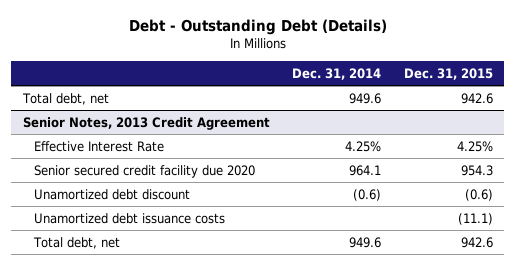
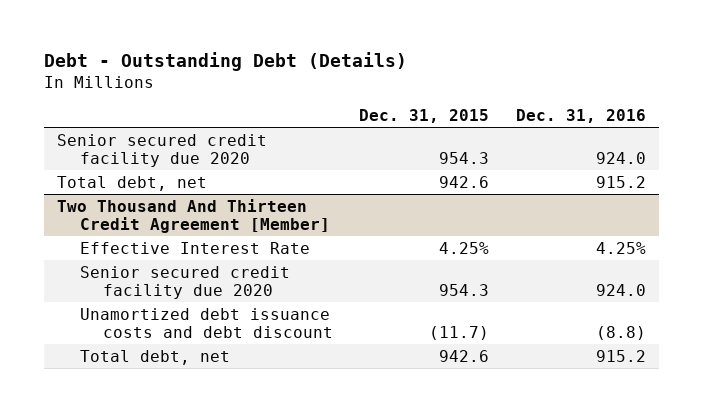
- | Dec. 31, 2014 | Dec. 31, 2015
+ | Dec. 31, 2015 | Dec. 31, 2016
+ Senior secured credit facility due 2020 | 954.3 | 924.0
- Senior Notes, 2013 Credit Agreement
+ Two Thousand And Thirteen Credit Agreement [Member]
- Unamortized debt discount | (0.6) | (0.6)
- Unamortized debt issuance costs | | (11.1)
+ Unamortized debt issuance costs and debt discount | (11.7) | (8.8)

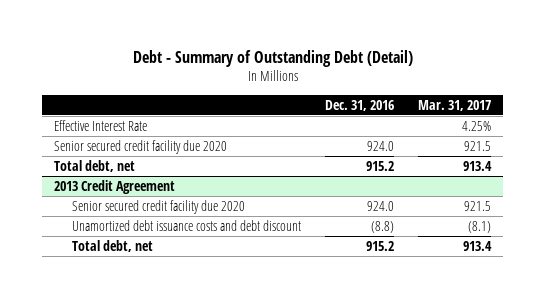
- Debt - Outstanding Debt (Details)
+ Debt - Summary of Outstanding Debt (Detail)
- | Dec. 31, 2015 | Dec. 31, 2016
+ | Dec. 31, 2016 | Mar. 31, 2017
+ Effective Interest Rate | | 4.25%
- Two Thousand And Thirteen Credit Agreement [Member]
- Effective Interest Rate | 4.25% | 4.25%
+ 2013 Credit Agreement

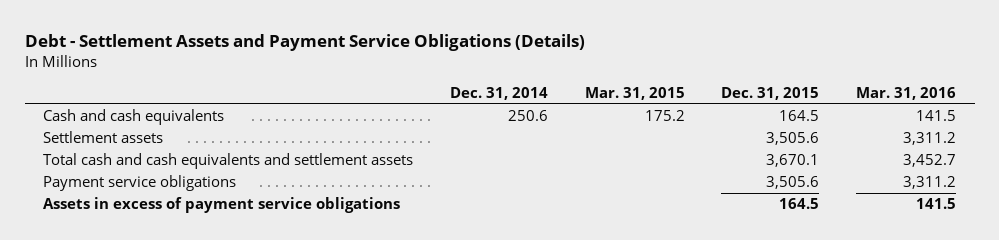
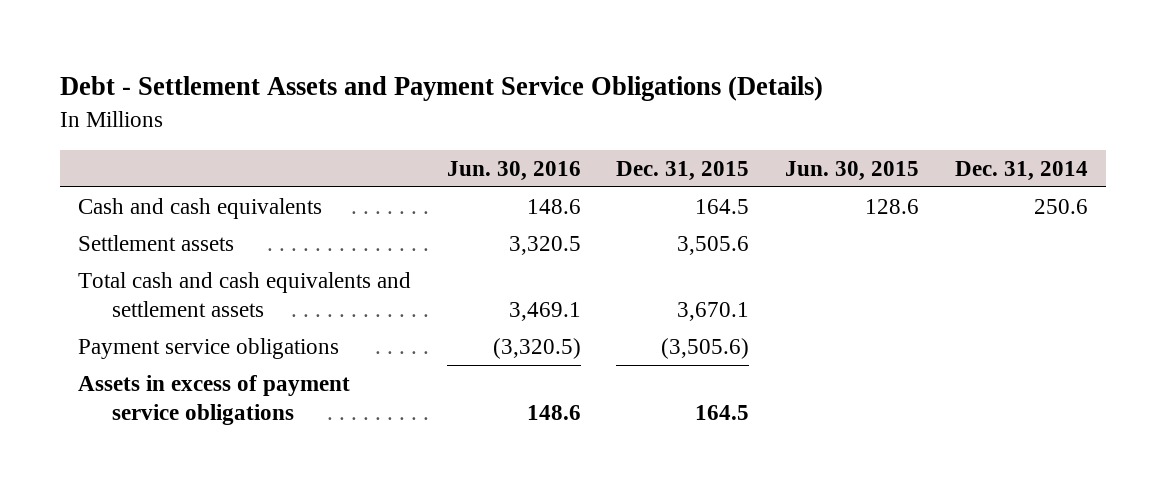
- | Dec. 31, 2014 | Mar. 31, 2015 | Dec. 31, 2015 | Mar. 31, 2016
+ | Jun. 30, 2016 | Dec. 31, 2015 | Jun. 30, 2015 | Dec. 31, 2014
- Payment service obligations | | | 3,505.6 | 3,311.2
+ Payment service obligations | (3,320.5) | (3,505.6) | |

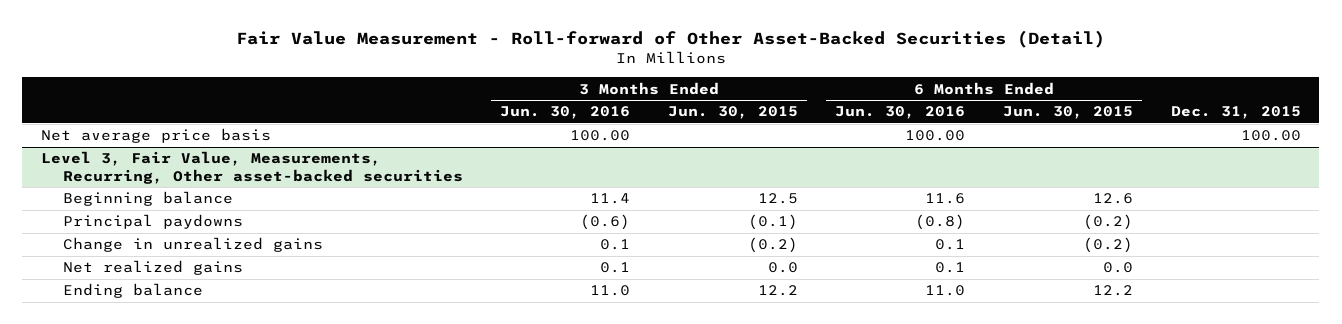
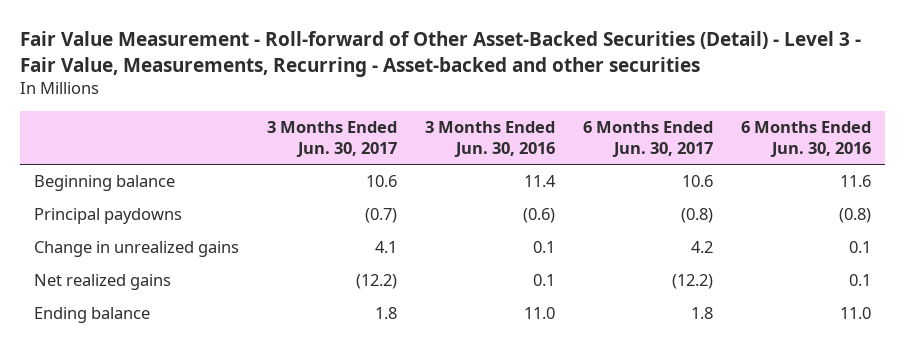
- Fair Value Measurement - Roll-forward of Other Asset-Backed Securities (Detail)
+ Fair Value Measurement - Roll-forward of Other Asset-Backed Securities (Detail) - Level 3 - Fair Value, Measurements, Recurring - Asset-backed and other securities
- | 3 Months Ended Jun. 30, 2016 | 3 Months Ended Jun. 30, 2015 | 6 Months Ended Jun. 30, 2016 | 6 Months Ended Jun. 30, 2015 | Dec. 31, 2015
+ | 3 Months Ended Jun. 30, 2017 | 3 Months Ended Jun. 30, 2016 | 6 Months Ended Jun. 30, 2017 | 6 Months Ended Jun. 30, 2016
- Net average price basis | 100.00 | | 100.00 | | 100.00
- Level 3, Fair Value, Measurements, Recurring, Other asset-backed securities

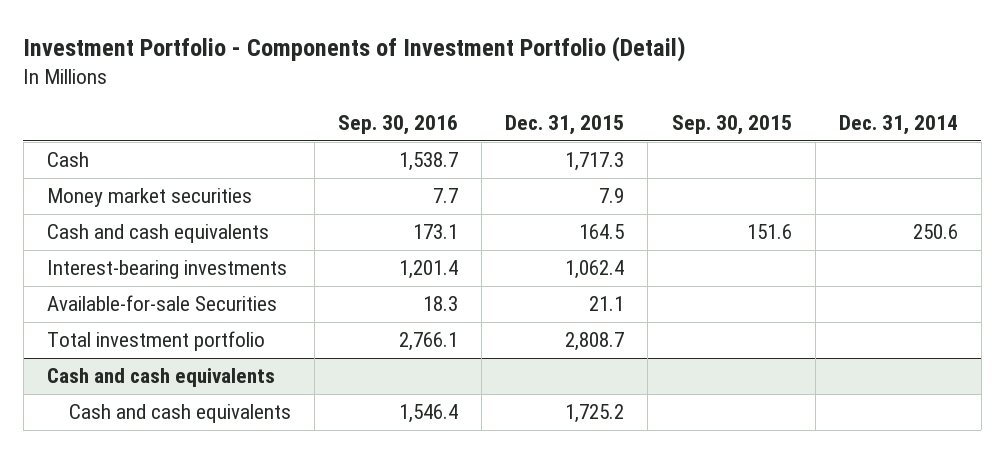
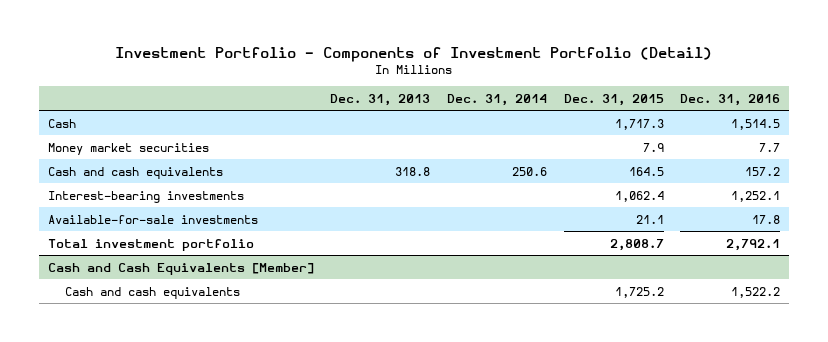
- | Sep. 30, 2016 | Dec. 31, 2015 | Sep. 30, 2015 | Dec. 31, 2014
+ | Dec. 31, 2013 | Dec. 31, 2014 | Dec. 31, 2015 | Dec. 31, 2016
- Available-for-sale Securities | 18.3 | 21.1 | |
+ Available-for-sale investments | | | 21.1 | 17.8
- Cash and cash equivalents
+ Cash and Cash Equivalents [Member]

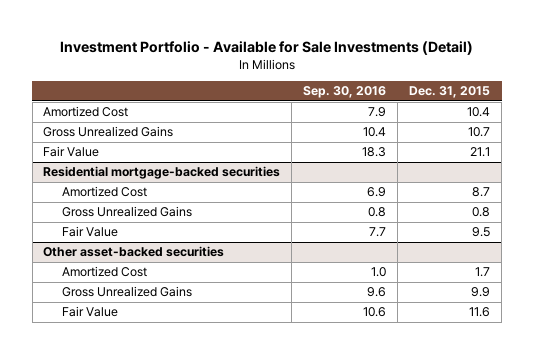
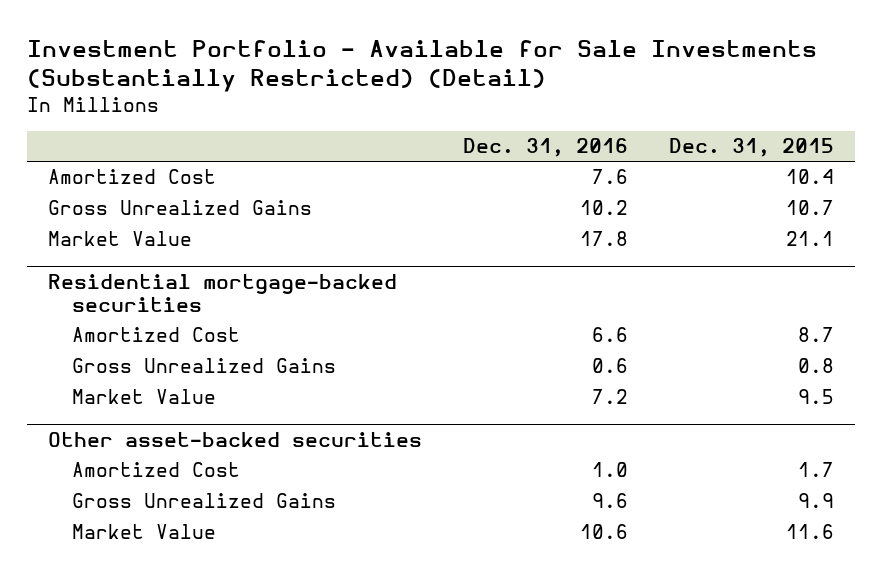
- Investment Portfolio - Available for Sale Investments (Detail)
+ Investment Portfolio - Available for Sale Investments (Substantially Restricted) (Detail)
- | Sep. 30, 2016 | Dec. 31, 2015
+ | Dec. 31, 2016 | Dec. 31, 2015
- Fair Value | 18.3 | 21.1
+ Market Value | 17.8 | 21.1
@ Residential mortgage-backed securities
- Fair Value | 7.7 | 9.5
+ Market Value | 7.2 | 9.5
@ Other asset-backed securities
- Fair Value | 10.6 | 11.6
+ Market Value | 10.6 | 11.6

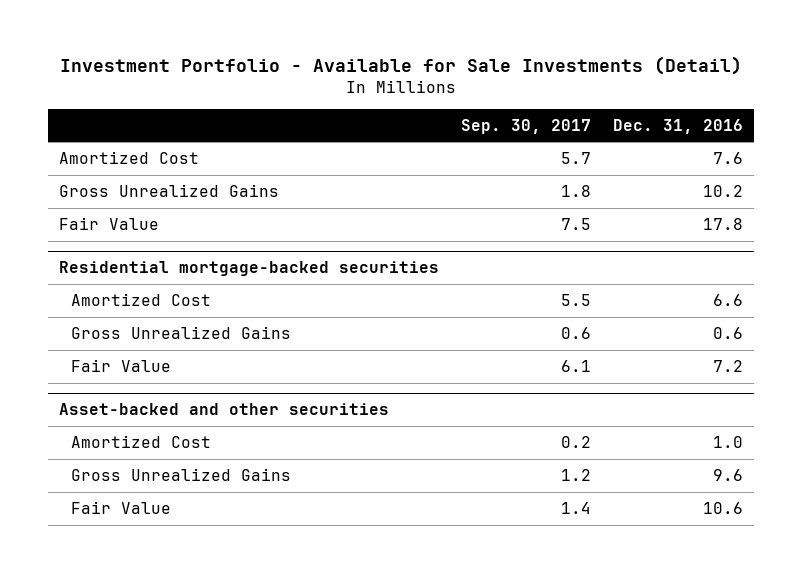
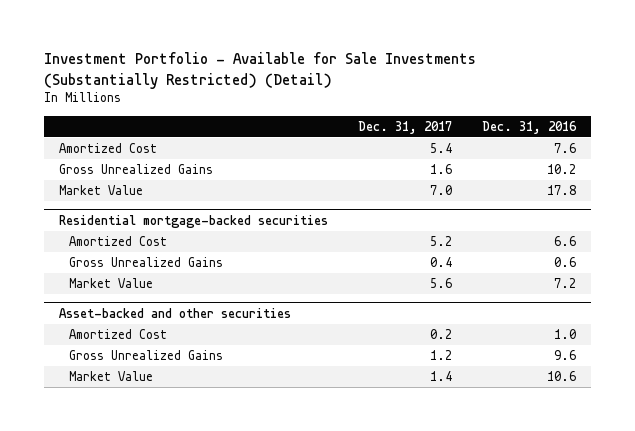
- Investment Portfolio - Available for Sale Investments (Detail)
+ Investment Portfolio - Available for Sale Investments (Substantially Restricted) (Detail)
- | Sep. 30, 2017 | Dec. 31, 2016
+ | Dec. 31, 2017 | Dec. 31, 2016
- Fair Value | 7.5 | 17.8
+ Market Value | 7.0 | 17.8
@ Residential mortgage-backed securities
- Fair Value | 6.1 | 7.2
+ Market Value | 5.6 | 7.2
@ Asset-backed and other securities
- Fair Value | 1.4 | 10.6
+ Market Value | 1.4 | 10.6

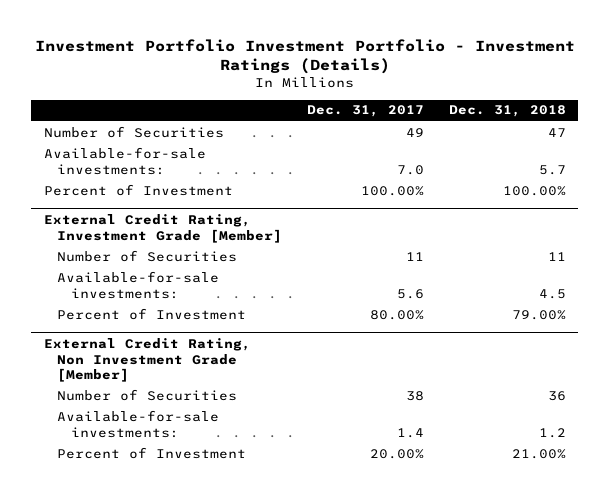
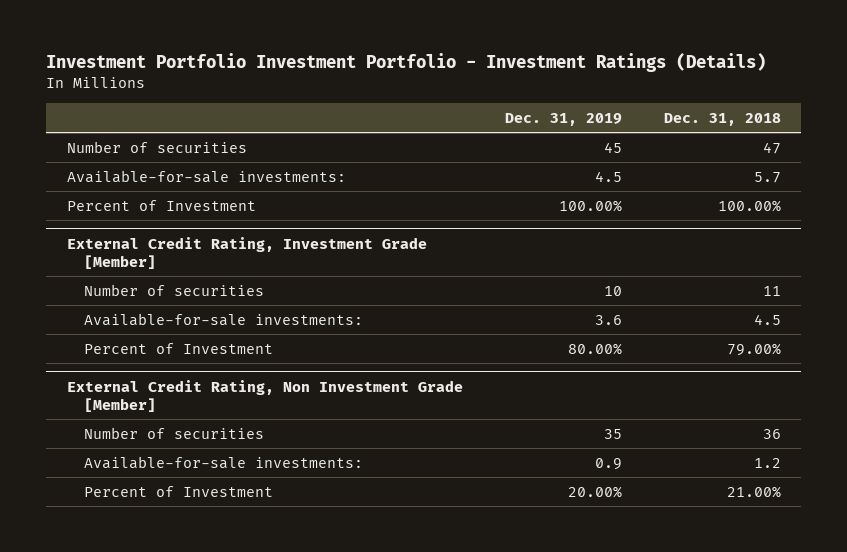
- | Dec. 31, 2017 | Dec. 31, 2018
+ | Dec. 31, 2019 | Dec. 31, 2018
- Number of Securities | 49 | 47
+ Number of securities | 45 | 47
@ External Credit Rating, Investment Grade [Member]
- Number of Securities | 11 | 11
+ Number of securities | 10 | 11
@ External Credit Rating, Non Investment Grade [Member]
- Number of Securities | 38 | 36
+ Number of securities | 35 | 36

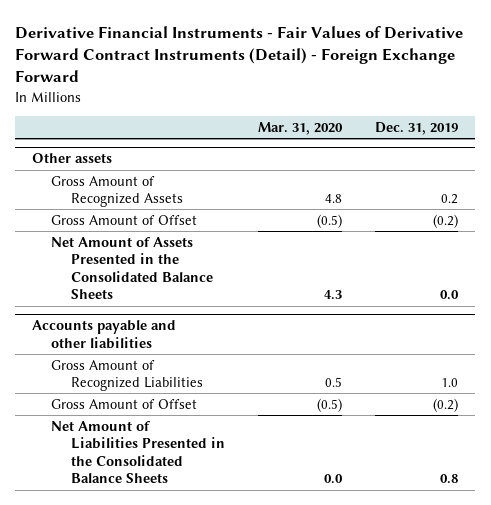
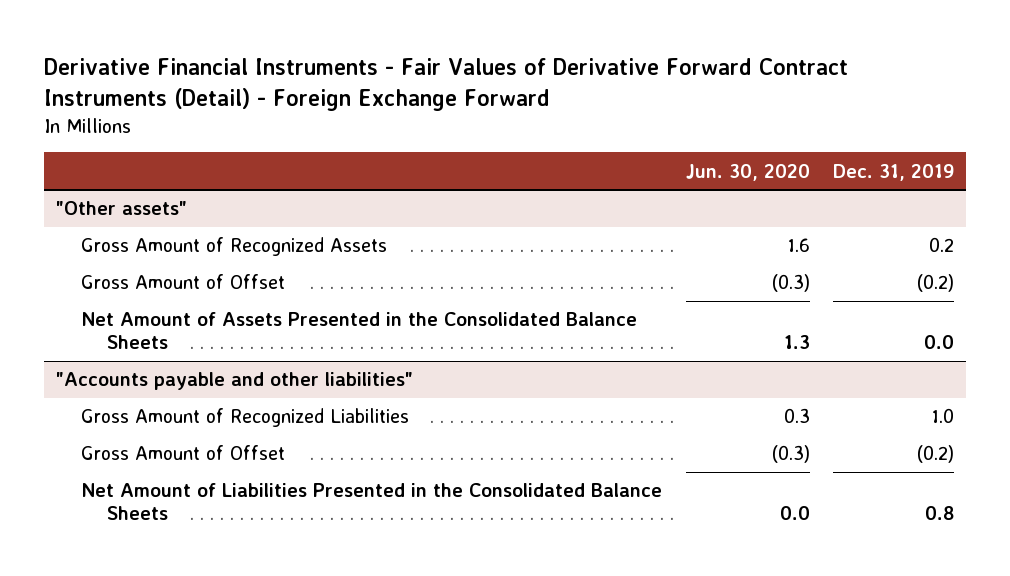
- | Mar. 31, 2020 | Dec. 31, 2019
+ | Jun. 30, 2020 | Dec. 31, 2019
- Other assets
+ "Other assets"
- Accounts payable and other liabilities
+ "Accounts payable and other liabilities"

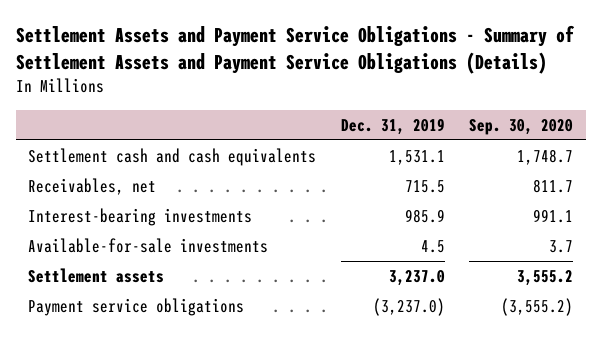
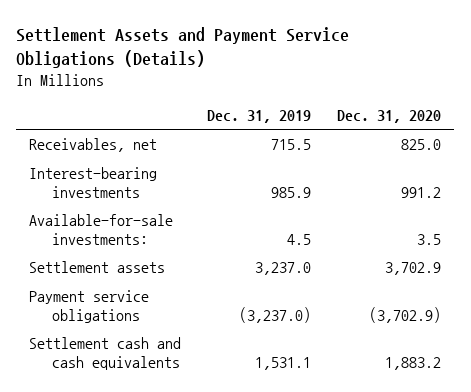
- Settlement Assets and Payment Service Obligations - Summary of Settlement Assets and Payment Service Obligations (Details)
+ Settlement Assets and Payment Service Obligations (Details)
- | Dec. 31, 2019 | Sep. 30, 2020
+ | Dec. 31, 2019 | Dec. 31, 2020
- Available-for-sale investments | 4.5 | 3.7
+ Available-for-sale investments: | 4.5 | 3.5
moved down: Settlement cash and cash equivalents | 1,531.1 | 1,883.2

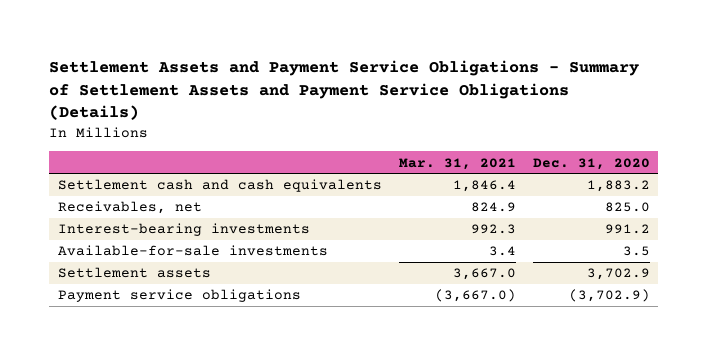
- Settlement Assets and Payment Service Obligations (Details)
+ Settlement Assets and Payment Service Obligations - Summary of Settlement Assets and Payment Service Obligations (Details)
- | Dec. 31, 2019 | Dec. 31, 2020
+ | Mar. 31, 2021 | Dec. 31, 2020
moved up: Settlement cash and cash equivalents | 1,846.4 | 1,883.2
- Available-for-sale investments: | 4.5 | 3.5
+ Available-for-sale investments | 3.4 | 3.5

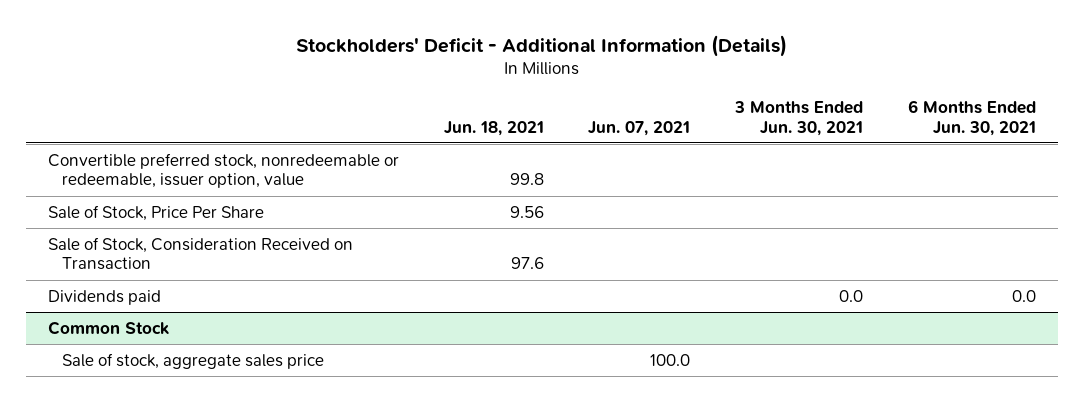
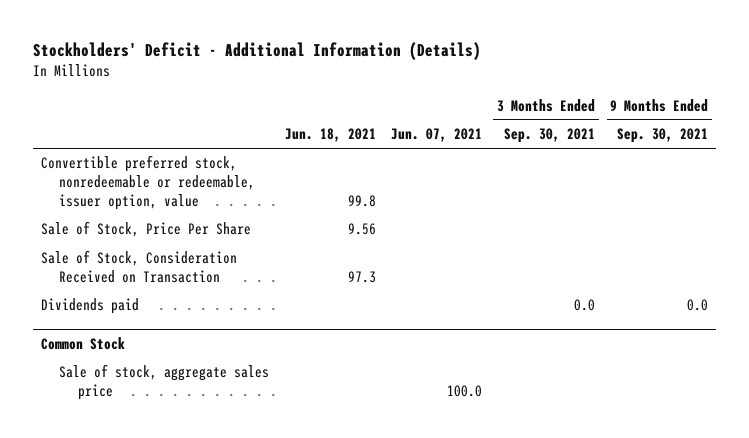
- | Jun. 18, 2021 | Jun. 07, 2021 | 3 Months Ended Jun. 30, 2021 | 6 Months Ended Jun. 30, 2021
+ | Jun. 18, 2021 | Jun. 07, 2021 | 3 Months Ended Sep. 30, 2021 | 9 Months Ended Sep. 30, 2021
- Sale of Stock, Consideration Received on Transaction | 97.6 | | |
+ Sale of Stock, Consideration Received on Transaction | 97.3 | | |

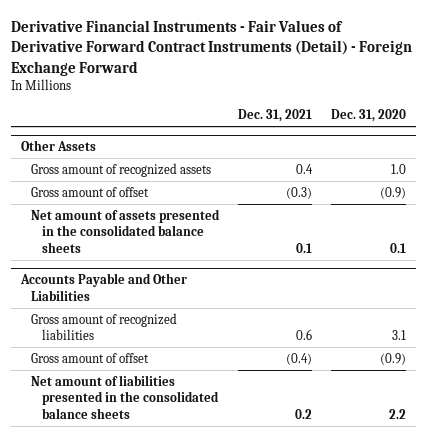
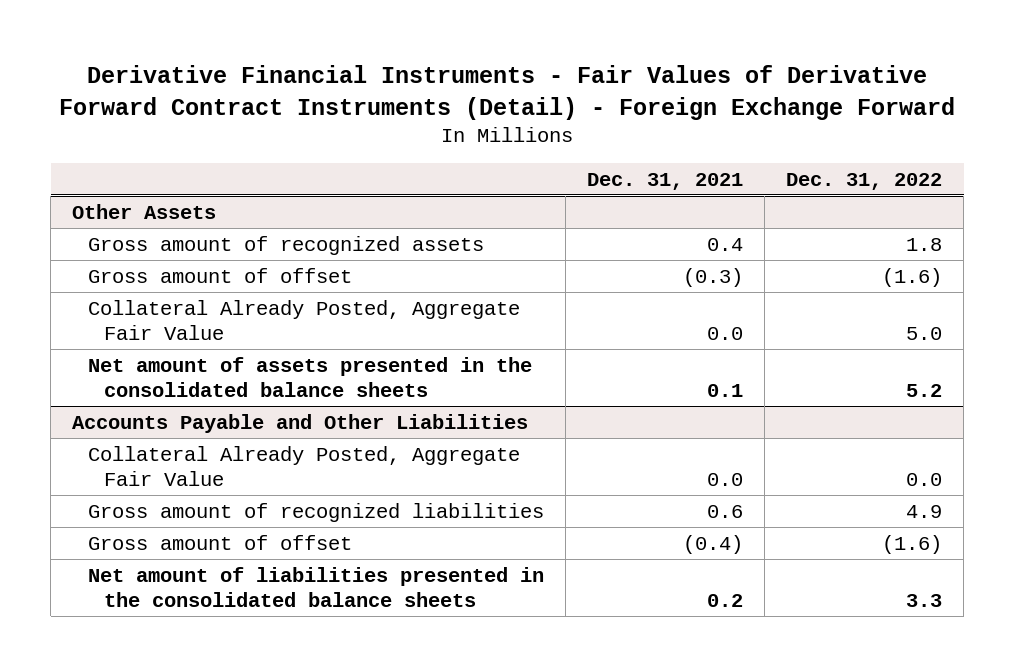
- | Dec. 31, 2021 | Dec. 31, 2020
+ | Dec. 31, 2021 | Dec. 31, 2022
@ Other Assets
+ Collateral Already Posted, Aggregate Fair Value | 0.0 | 5.0
@ Accounts Payable and Other Liabilities
+ Collateral Already Posted, Aggregate Fair Value | 0.0 | 0.0

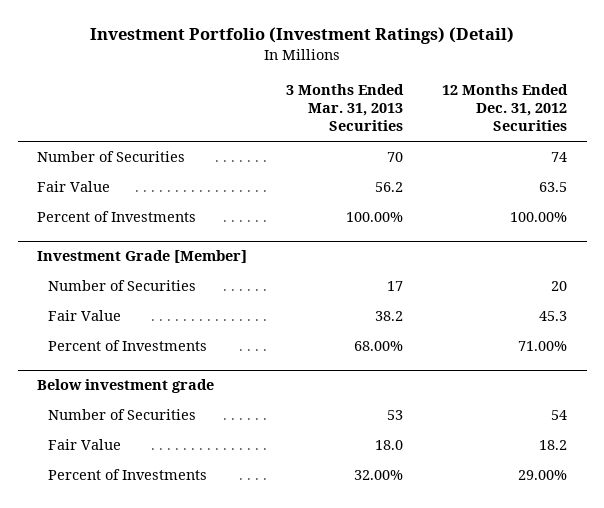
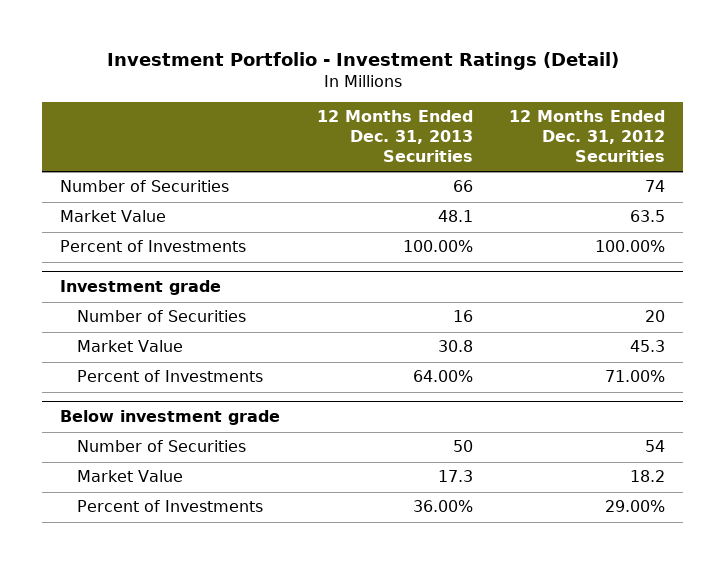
- Investment Portfolio (Investment Ratings) (Detail)
+ Investment Portfolio - Investment Ratings (Detail)
- | 3 Months Ended Mar. 31, 2013 Securities | 12 Months Ended Dec. 31, 2012 Securities
+ | 12 Months Ended Dec. 31, 2013 Securities | 12 Months Ended Dec. 31, 2012 Securities
- Fair Value | 56.2 | 63.5
+ Market Value | 48.1 | 63.5
- Investment Grade [Member]
+ Investment grade
- Fair Value | 38.2 | 45.3
+ Market Value | 30.8 | 45.3
@ Below investment grade
- Fair Value | 18.0 | 18.2
+ Market Value | 17.3 | 18.2

